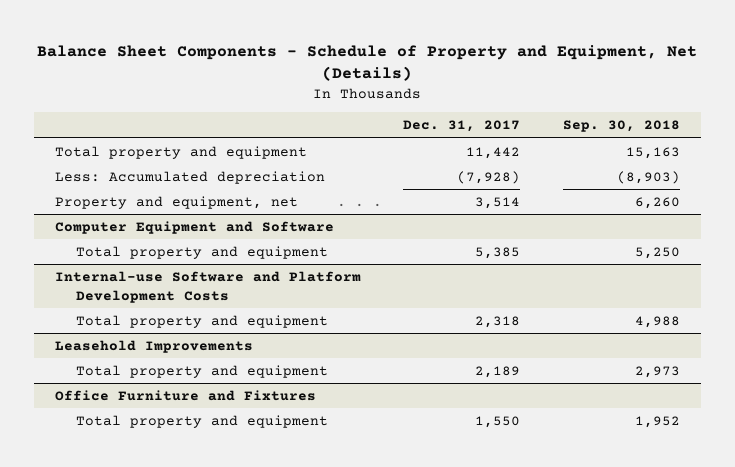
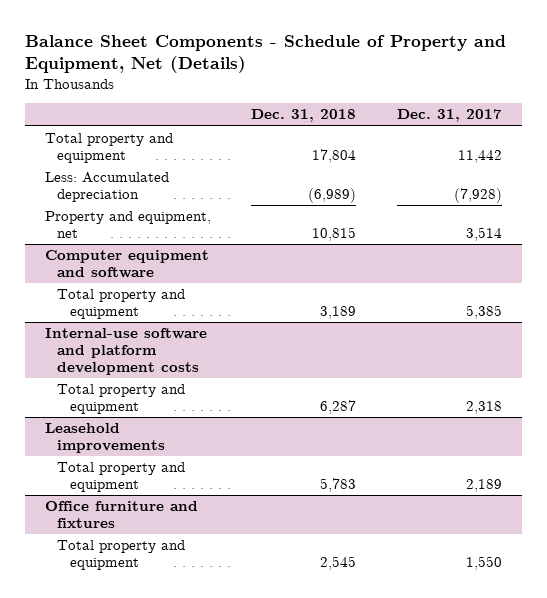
- | Dec. 31, 2017 | Sep. 30, 2018
+ | Dec. 31, 2018 | Dec. 31, 2017
- Computer Equipment and Software
+ Computer equipment and software
- Internal-use Software and Platform Development Costs
+ Internal-use software and platform development costs
- Leasehold Improvements
+ Leasehold improvements
- Office Furniture and Fixtures
+ Office furniture and fixtures

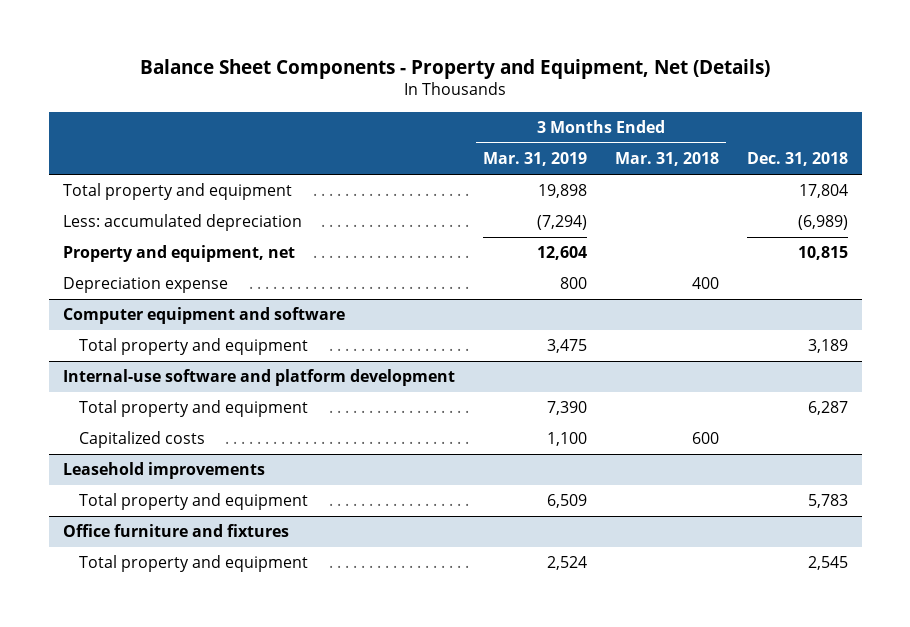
- Balance Sheet Components - Schedule of Property and Equipment, Net (Details)
+ Balance Sheet Components - Property and Equipment, Net (Details)
- | Dec. 31, 2018 | Dec. 31, 2017
+ | 3 Months Ended Mar. 31, 2019 | 3 Months Ended Mar. 31, 2018 | Dec. 31, 2018
- Less: Accumulated depreciation | (6,989) | (7,928)
+ Less: accumulated depreciation | (7,294) | | (6,989)
+ Depreciation expense | 800 | 400 |
- Internal-use software and platform development costs
+ Internal-use software and platform development
+ Capitalized costs | 1,100 | 600 |

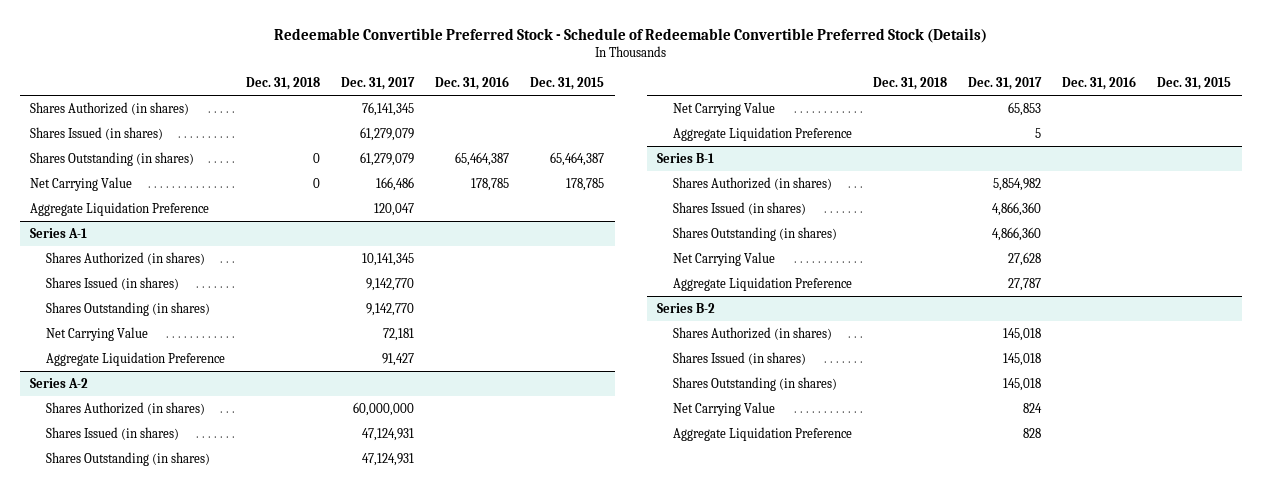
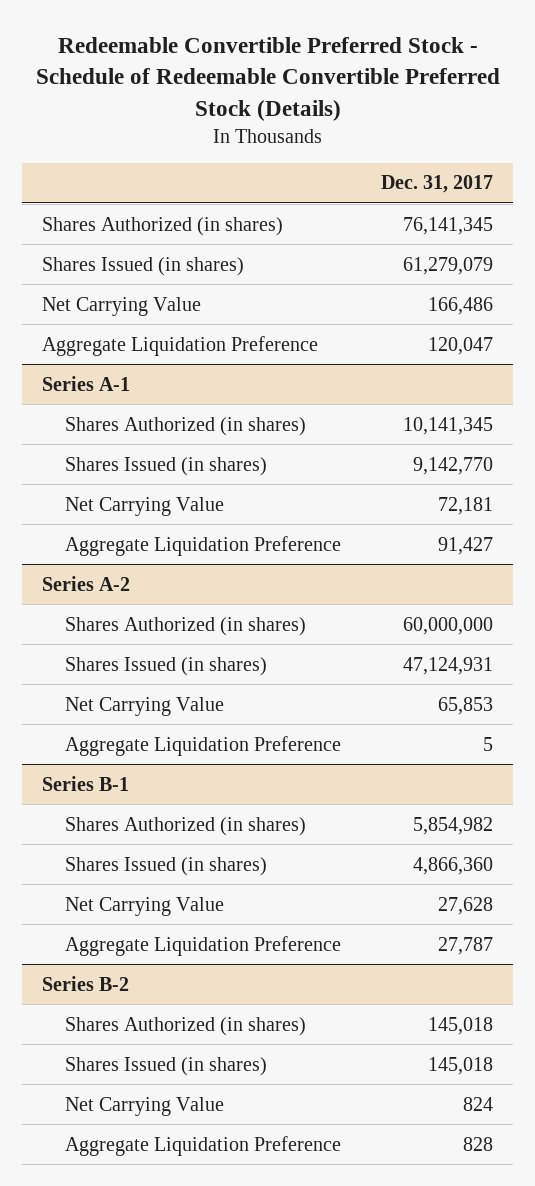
- | Dec. 31, 2018 | Dec. 31, 2017 | Dec. 31, 2016 | Dec. 31, 2015
+ | Dec. 31, 2017
- Shares Outstanding (in shares) | 0 | 61,279,079 | 65,464,387 | 65,464,387
@ Series A-1
- Shares Outstanding (in shares) | | 9,142,770 | |
@ Series A-2
- Shares Outstanding (in shares) | | 47,124,931 | |
@ Series B-1
- Shares Outstanding (in shares) | | 4,866,360 | |
@ Series B-2
- Shares Outstanding (in shares) | | 145,018 | |

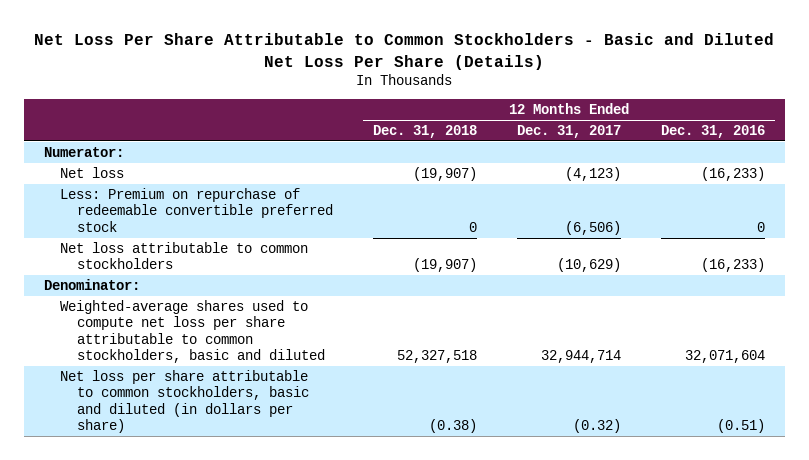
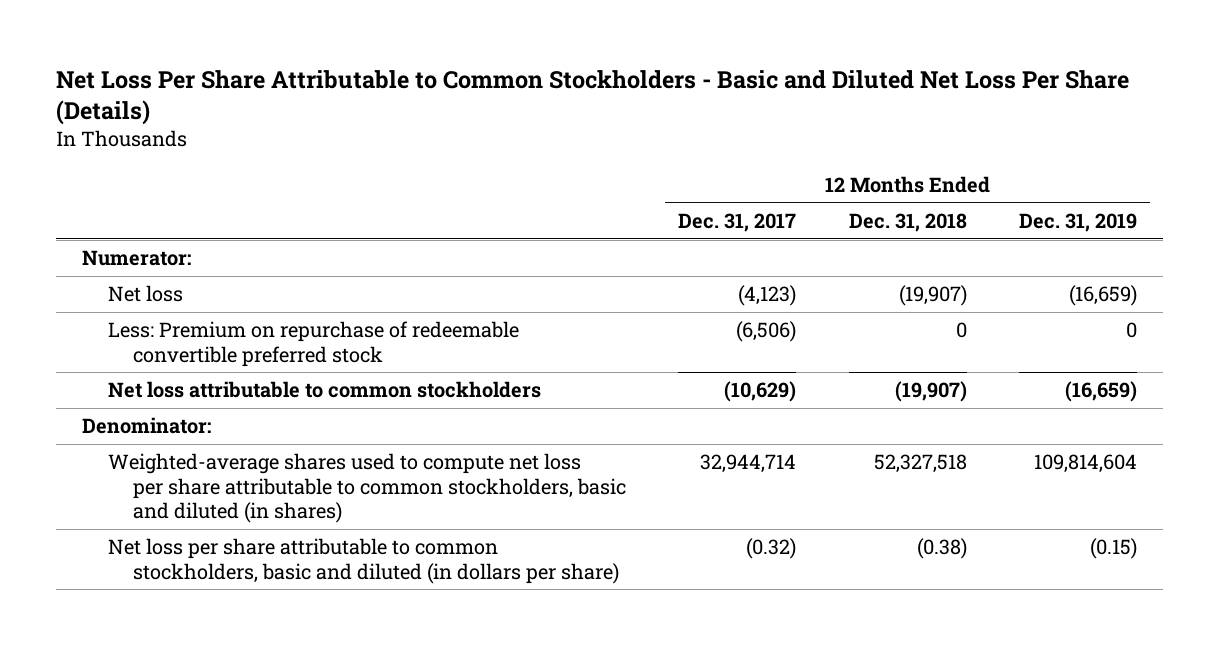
- | 12 Months Ended Dec. 31, 2018 | 12 Months Ended Dec. 31, 2017 | 12 Months Ended Dec. 31, 2016
+ | 12 Months Ended Dec. 31, 2017 | 12 Months Ended Dec. 31, 2018 | 12 Months Ended Dec. 31, 2019
- Weighted-average shares used to compute net loss per share attributable to common stockholders, basic and diluted | 52,327,518 | 32,944,714 | 32,071,604
+ Weighted-average shares used to compute net loss per share attributable to common stockholders, basic and diluted (in shares) | 32,944,714 | 52,327,518 | 109,814,604

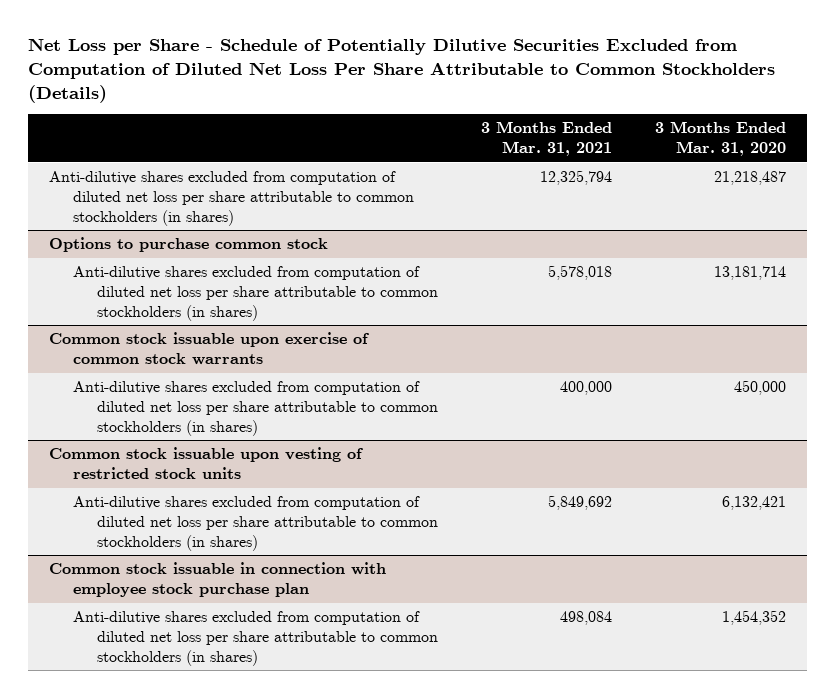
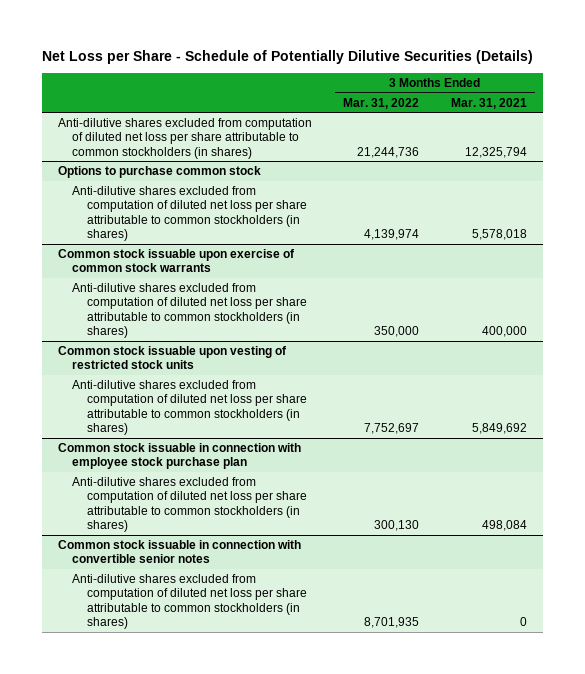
- Net Loss per Share - Schedule of Potentially Dilutive Securities Excluded from Computation of Diluted Net Loss Per Share Attributable to Common Stockholders (Details)
+ Net Loss per Share - Schedule of Potentially Dilutive Securities (Details)
- | 3 Months Ended Mar. 31, 2021 | 3 Months Ended Mar. 31, 2020
+ | 3 Months Ended Mar. 31, 2022 | 3 Months Ended Mar. 31, 2021
+ Common stock issuable in connection with convertible senior notes
+ Anti-dilutive shares excluded from computation of diluted net loss per share attributable to common stockholders (in shares) | 8,701,935 | 0

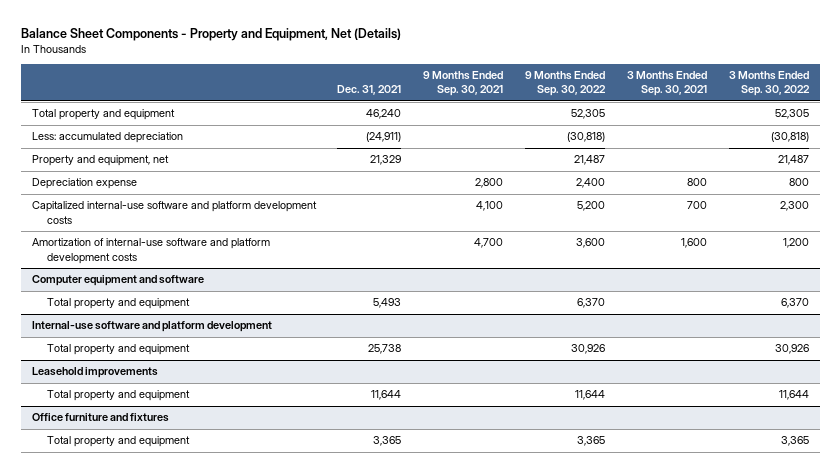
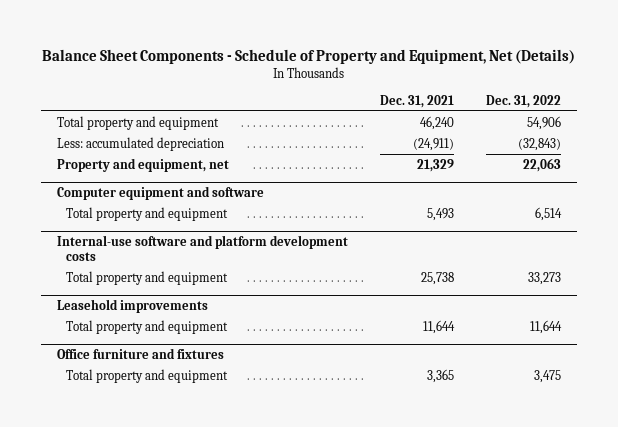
- Balance Sheet Components - Property and Equipment, Net (Details)
+ Balance Sheet Components - Schedule of Property and Equipment, Net (Details)
- | Dec. 31, 2021 | 9 Months Ended Sep. 30, 2021 | 9 Months Ended Sep. 30, 2022 | 3 Months Ended Sep. 30, 2021 | 3 Months Ended Sep. 30, 2022
+ | Dec. 31, 2021 | Dec. 31, 2022
- Depreciation expense | | 2,800 | 2,400 | 800 | 800
- Capitalized internal-use software and platform development costs | | 4,100 | 5,200 | 700 | 2,300
- Amortization of internal-use software and platform development costs | | 4,700 | 3,600 | 1,600 | 1,200
- Internal-use software and platform development
+ Internal-use software and platform development costs

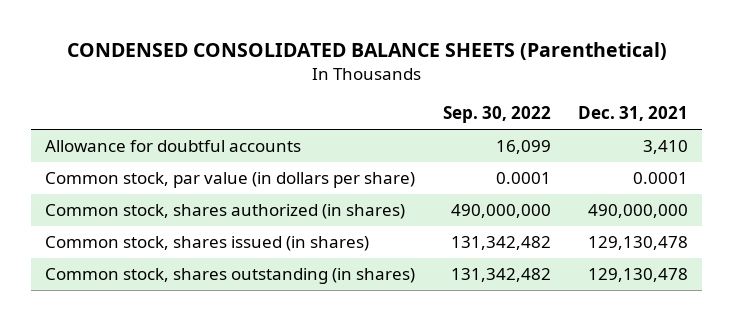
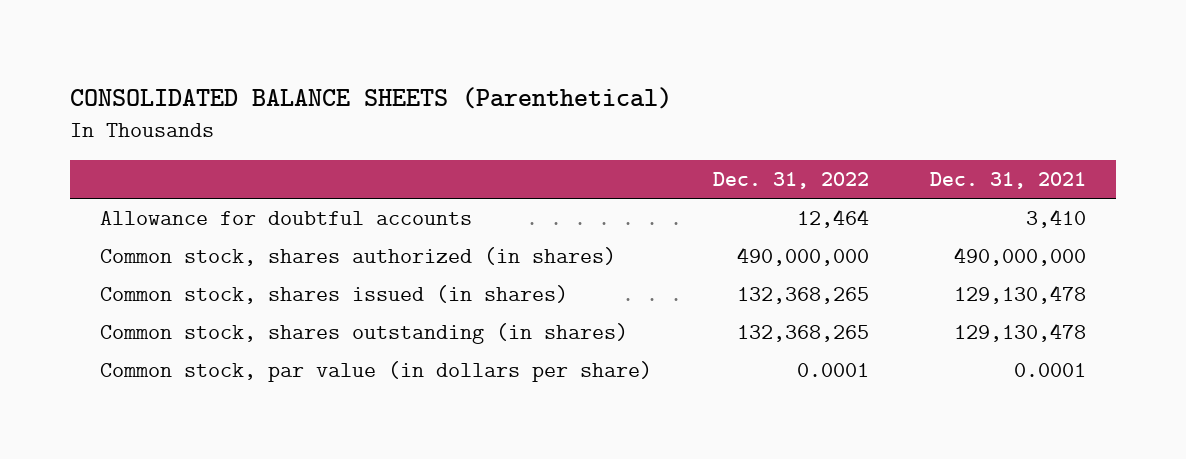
- CONDENSED CONSOLIDATED BALANCE SHEETS (Parenthetical)
+ CONSOLIDATED BALANCE SHEETS (Parenthetical)
- | Sep. 30, 2022 | Dec. 31, 2021
+ | Dec. 31, 2022 | Dec. 31, 2021
moved down: Common stock, par value (in dollars per share) | 0.0001 | 0.0001

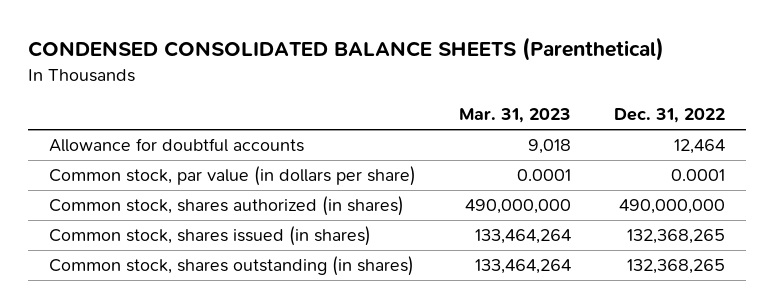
- CONSOLIDATED BALANCE SHEETS (Parenthetical)
+ CONDENSED CONSOLIDATED BALANCE SHEETS (Parenthetical)
- | Dec. 31, 2022 | Dec. 31, 2021
+ | Mar. 31, 2023 | Dec. 31, 2022
moved up: Common stock, par value (in dollars per share) | 0.0001 | 0.0001

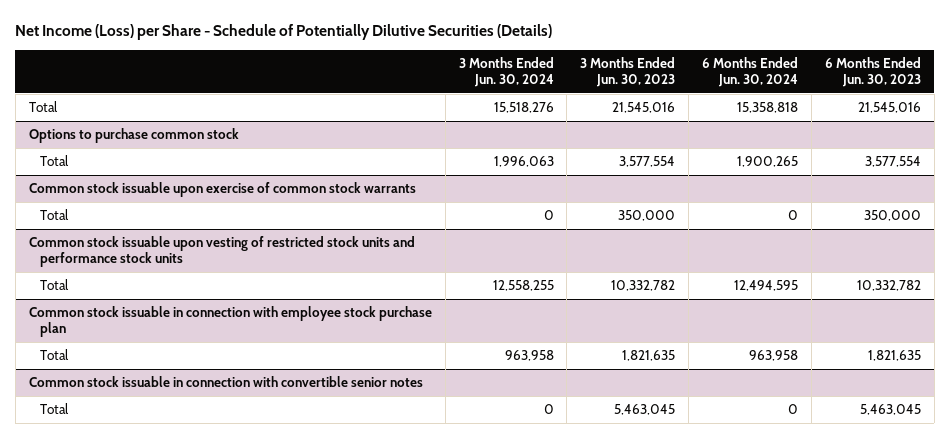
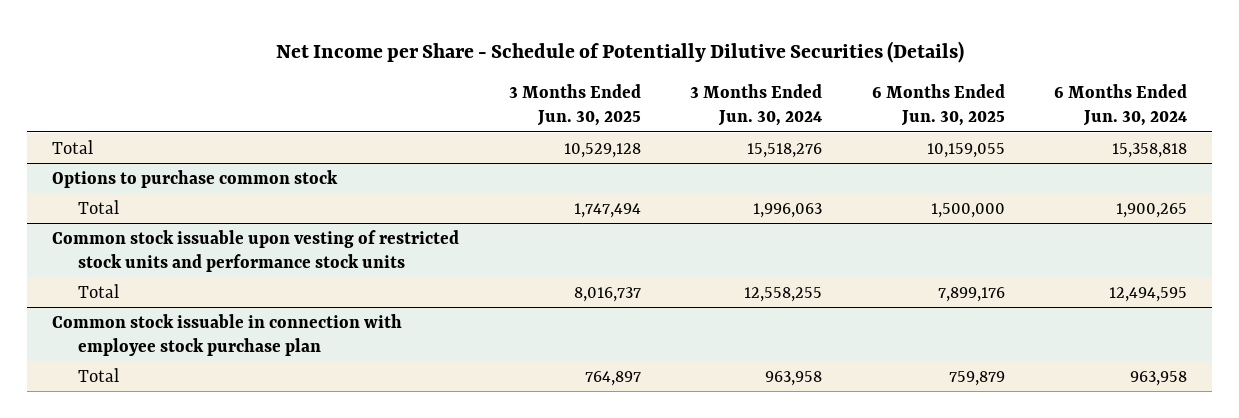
- Net Income (Loss) per Share - Schedule of Potentially Dilutive Securities (Details)
+ Net Income per Share - Schedule of Potentially Dilutive Securities (Details)
- | 3 Months Ended Jun. 30, 2024 | 3 Months Ended Jun. 30, 2023 | 6 Months Ended Jun. 30, 2024 | 6 Months Ended Jun. 30, 2023
+ | 3 Months Ended Jun. 30, 2025 | 3 Months Ended Jun. 30, 2024 | 6 Months Ended Jun. 30, 2025 | 6 Months Ended Jun. 30, 2024
- Common stock issuable upon exercise of common stock warrants
- Total | 0 | 350,000 | 0 | 350,000
- Common stock issuable in connection with convertible senior notes
- Total | 0 | 5,463,045 | 0 | 5,463,045

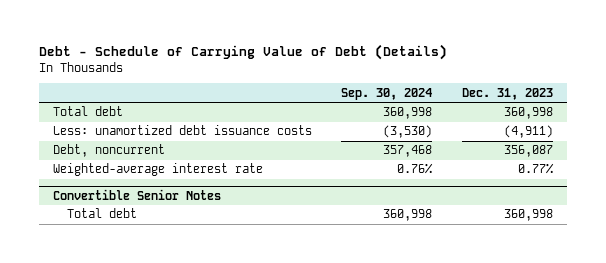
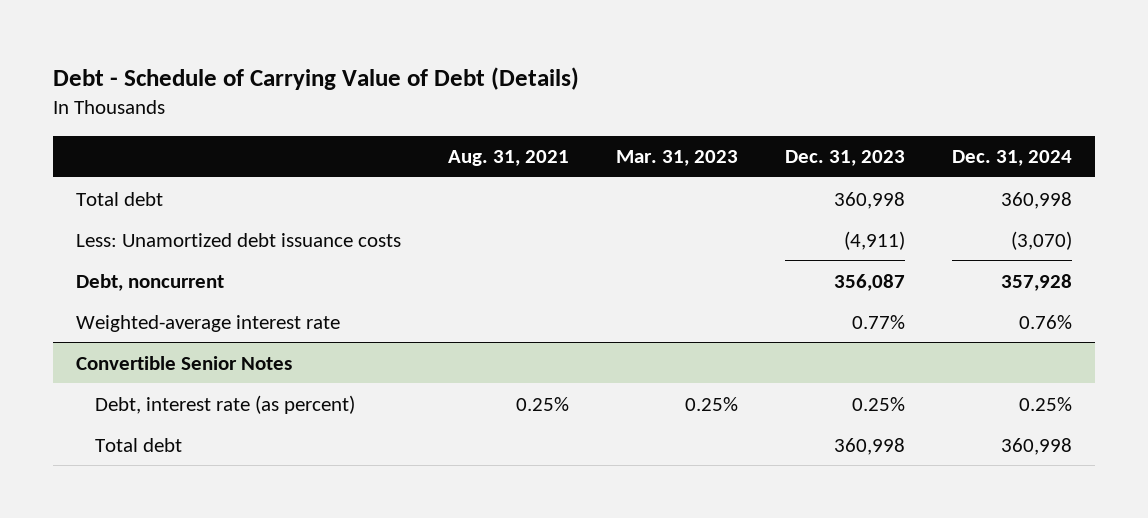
- | Sep. 30, 2024 | Dec. 31, 2023
+ | Aug. 31, 2021 | Mar. 31, 2023 | Dec. 31, 2023 | Dec. 31, 2024
- Less: unamortized debt issuance costs | (3,530) | (4,911)
+ Less: Unamortized debt issuance costs | | | (4,911) | (3,070)
@ Convertible Senior Notes
+ Debt, interest rate (as percent) | 0.25% | 0.25% | 0.25% | 0.25%

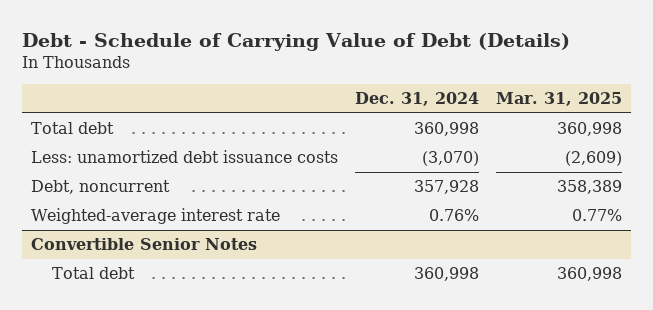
- | Aug. 31, 2021 | Mar. 31, 2023 | Dec. 31, 2023 | Dec. 31, 2024
+ | Dec. 31, 2024 | Mar. 31, 2025
- Less: Unamortized debt issuance costs | | | (4,911) | (3,070)
+ Less: unamortized debt issuance costs | (3,070) | (2,609)
@ Convertible Senior Notes
- Debt, interest rate (as percent) | 0.25% | 0.25% | 0.25% | 0.25%

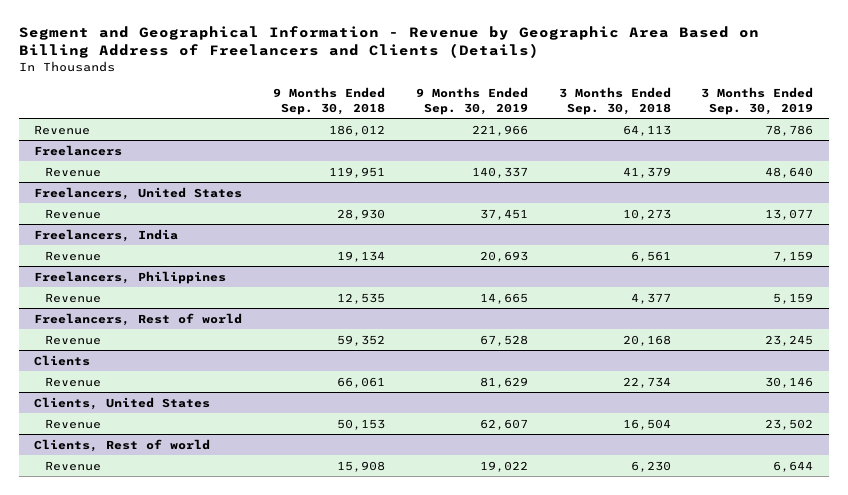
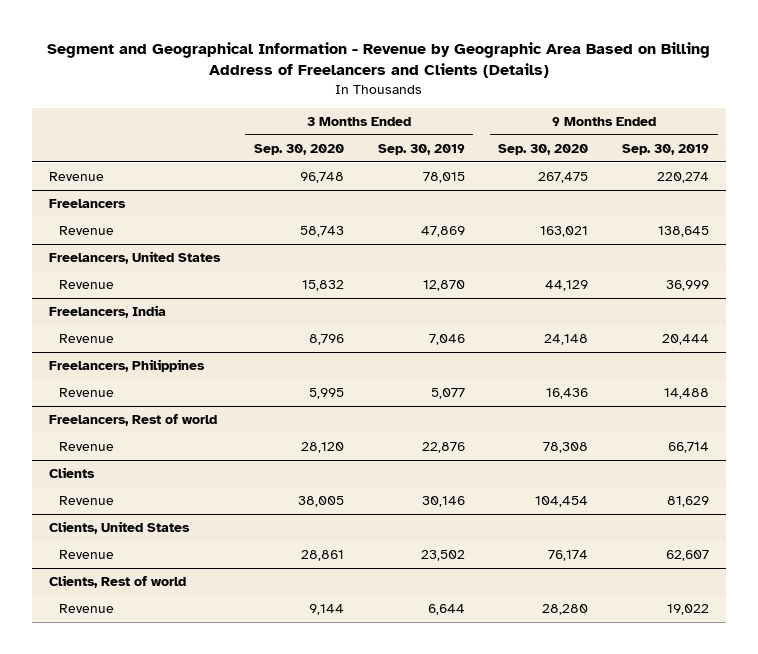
- | 9 Months Ended Sep. 30, 2018 | 9 Months Ended Sep. 30, 2019 | 3 Months Ended Sep. 30, 2018 | 3 Months Ended Sep. 30, 2019
+ | 3 Months Ended Sep. 30, 2020 | 3 Months Ended Sep. 30, 2019 | 9 Months Ended Sep. 30, 2020 | 9 Months Ended Sep. 30, 2019
- Revenue | 186,012 | 221,966 | 64,113 | 78,786
+ Revenue | 96,748 | 78,015 | 267,475 | 220,274
@ Freelancers
- Revenue | 119,951 | 140,337 | 41,379 | 48,640
+ Revenue | 58,743 | 47,869 | 163,021 | 138,645
@ Freelancers, United States
- Revenue | 28,930 | 37,451 | 10,273 | 13,077
+ Revenue | 15,832 | 12,870 | 44,129 | 36,999
@ Freelancers, India
- Revenue | 19,134 | 20,693 | 6,561 | 7,159
+ Revenue | 8,796 | 7,046 | 24,148 | 20,444
@ Freelancers, Philippines
- Revenue | 12,535 | 14,665 | 4,377 | 5,159
+ Revenue | 5,995 | 5,077 | 16,436 | 14,488
@ Freelancers, Rest of world
- Revenue | 59,352 | 67,528 | 20,168 | 23,245
+ Revenue | 28,120 | 22,876 | 78,308 | 66,714

